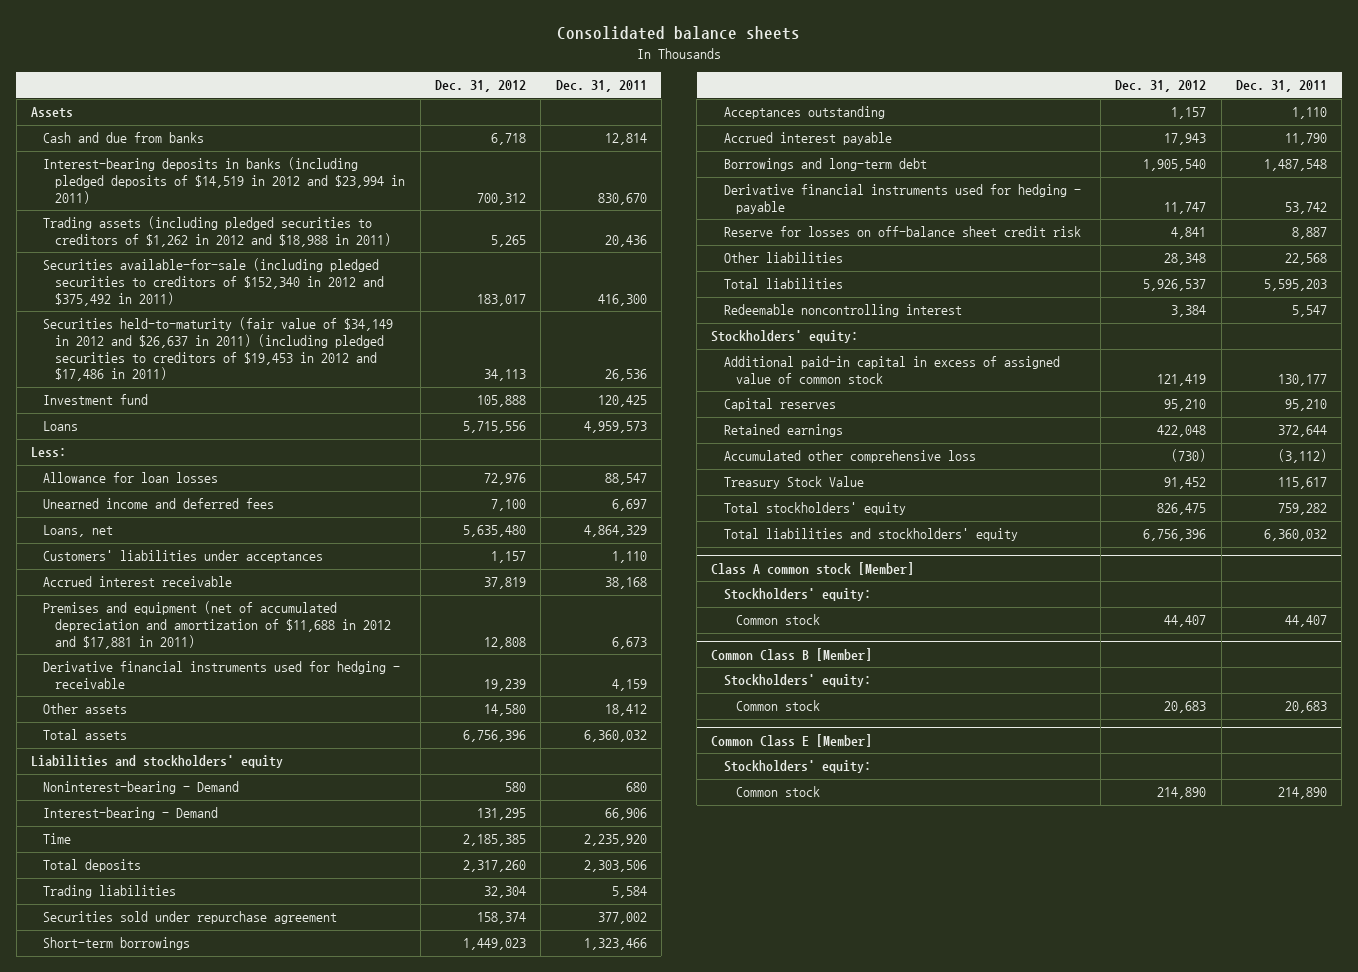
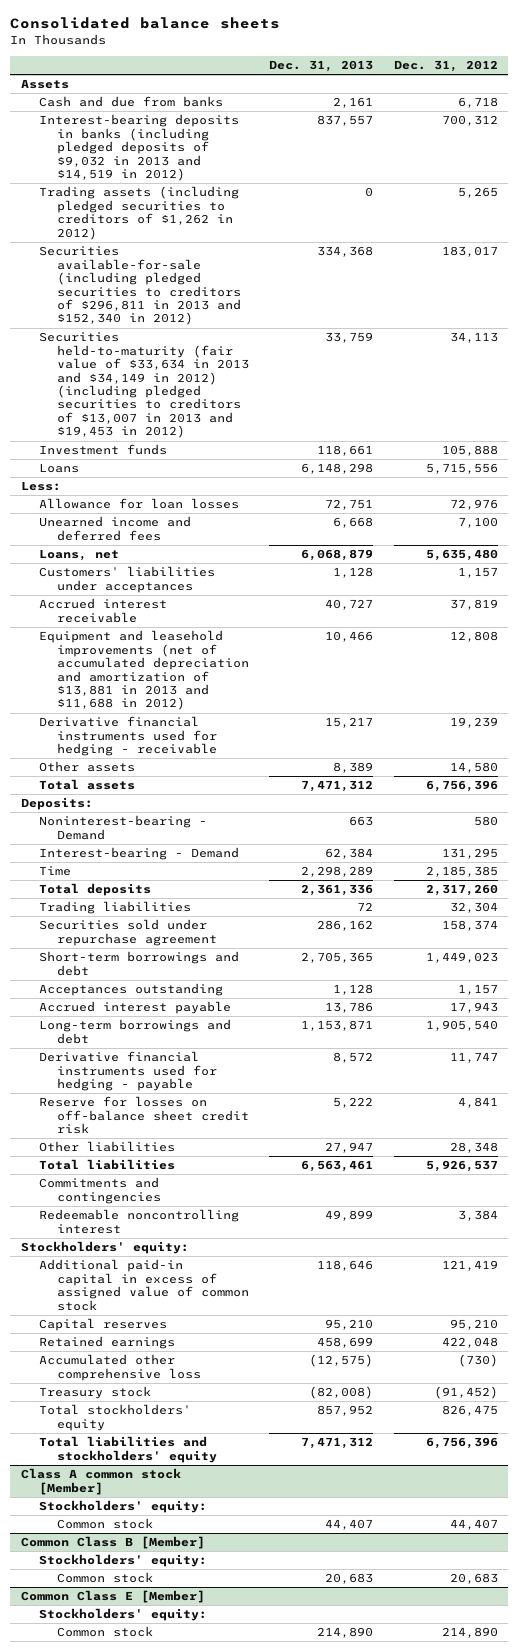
- | Dec. 31, 2012 | Dec. 31, 2011
+ | Dec. 31, 2013 | Dec. 31, 2012
- Interest-bearing deposits in banks (including pledged deposits of $14,519 in 2012 and $23,994 in 2011) | 700,312 | 830,670
- Trading assets (including pledged securities to creditors of $1,262 in 2012 and $18,988 in 2011) | 5,265 | 20,436
- Securities available-for-sale (including pledged securities to creditors of $152,340 in 2012 and $375,492 in 2011) | 183,017 | 416,300
- Securities held-to-maturity (fair value of $34,149 in 2012 and $26,637 in 2011) (including pledged securities to creditors of $19,453 in 2012 and $17,486 in 2011) | 34,113 | 26,536
- Investment fund | 105,888 | 120,425
+ Interest-bearing deposits in banks (including pledged deposits of $9,032 in 2013 and $14,519 in 2012) | 837,557 | 700,312
+ Trading assets (including pledged securities to creditors of $1,262 in 2012) | 0 | 5,265
+ Securities available-for-sale (including pledged securities to creditors of $296,811 in 2013 and $152,340 in 2012) | 334,368 | 183,017
+ Securities held-to-maturity (fair value of $33,634 in 2013 and $34,149 in 2012) (including pledged securities to creditors of $13,007 in 2013 and $19,453 in 2012) | 33,759 | 34,113
+ Investment funds | 118,661 | 105,888
- Premises and equipment (net of accumulated depreciation and amortization of $11,688 in 2012 and $17,881 in 2011) | 12,808 | 6,673
+ Equipment and leasehold improvements (net of accumulated depreciation and amortization of $13,881 in 2013 and $11,688 in 2012) | 10,466 | 12,808
- Liabilities and stockholders' equity
+ Deposits:
- Short-term borrowings | 1,449,023 | 1,323,466
+ Short-term borrowings and debt | 2,705,365 | 1,449,023
- Borrowings and long-term debt | 1,905,540 | 1,487,548
+ Long-term borrowings and debt | 1,153,871 | 1,905,540
+ Commitments and contingencies
- Treasury Stock Value | 91,452 | 115,617
+ Treasury stock | (82,008) | (91,452)

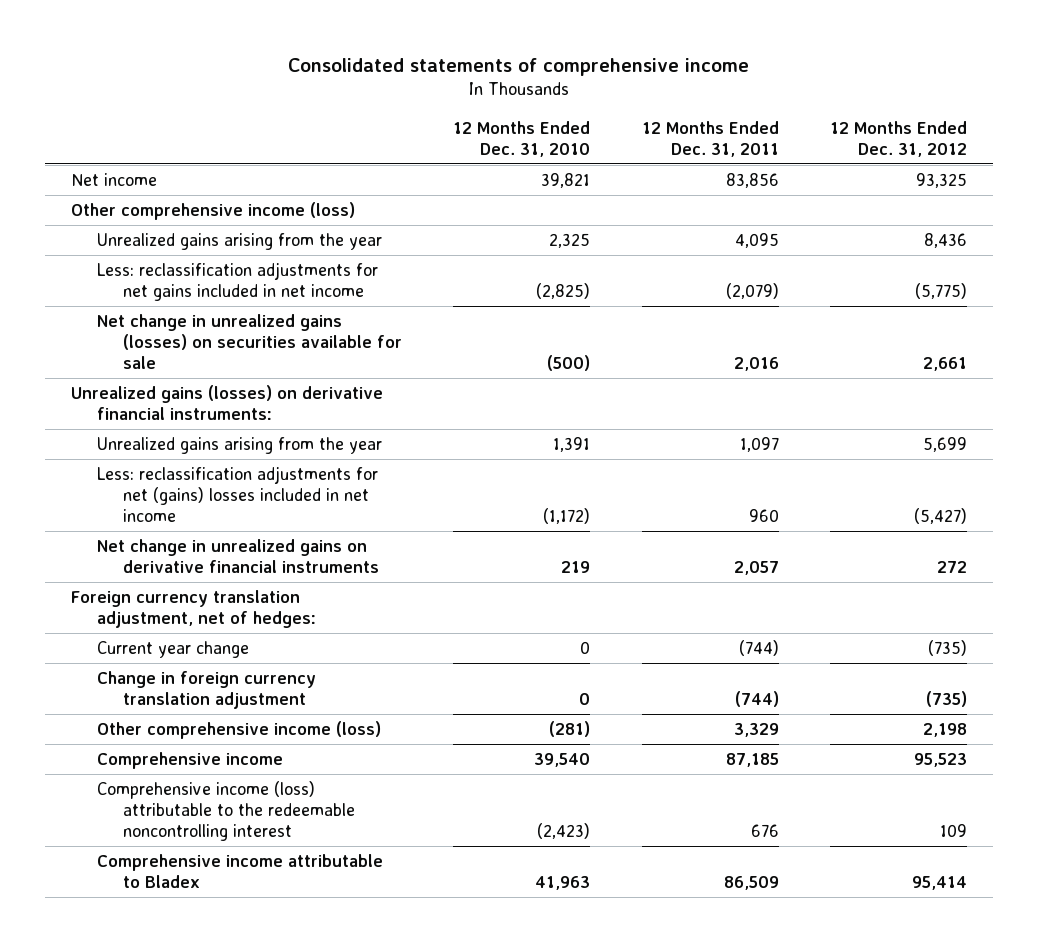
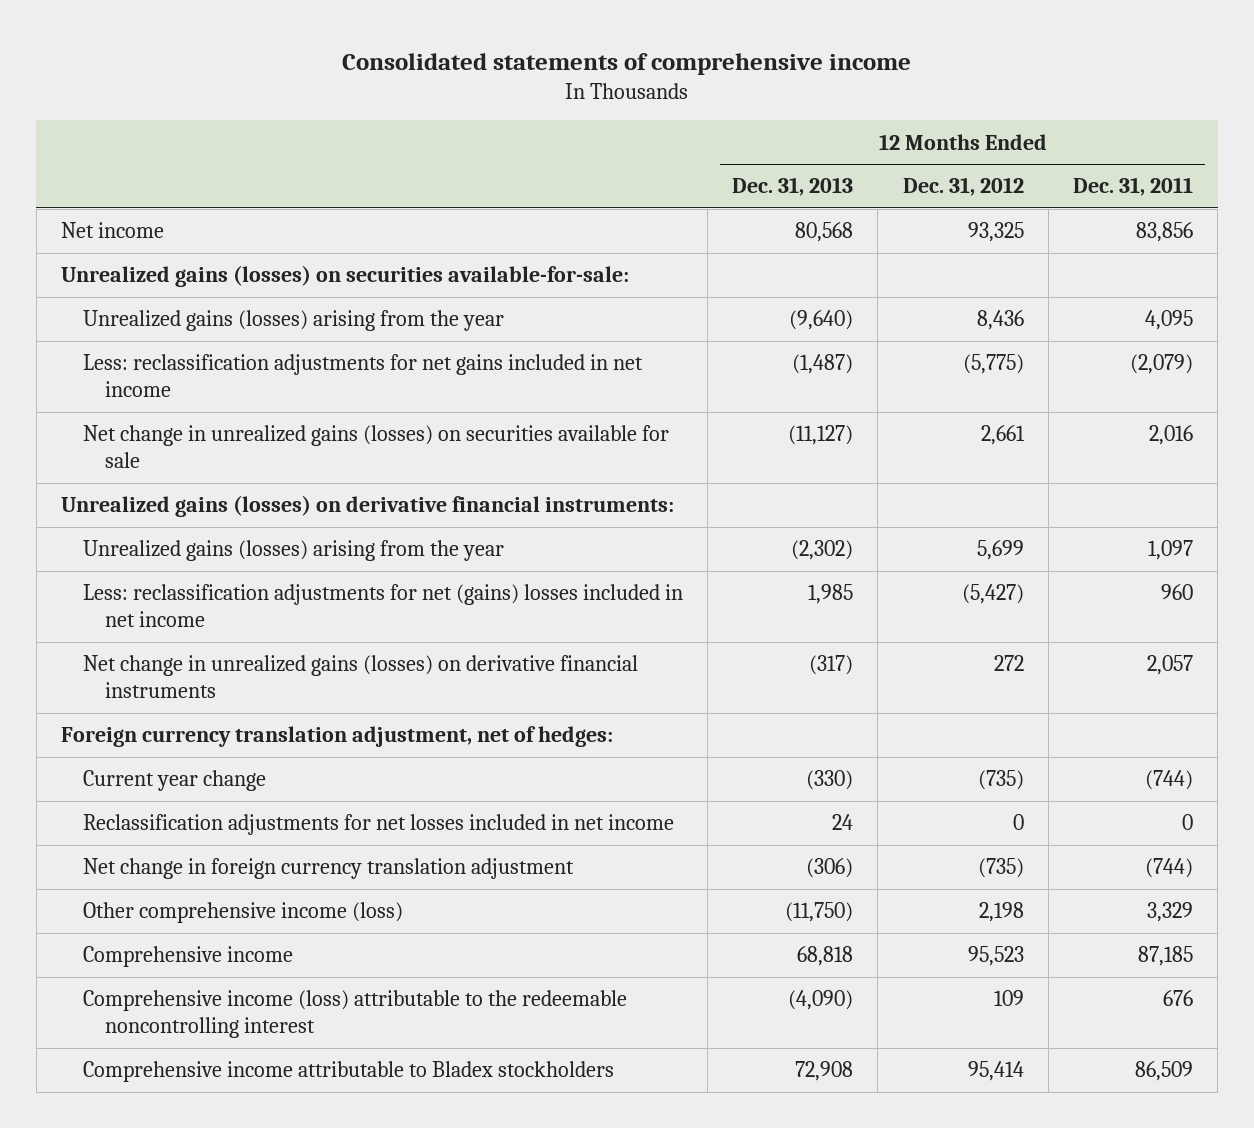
- | 12 Months Ended Dec. 31, 2010 | 12 Months Ended Dec. 31, 2011 | 12 Months Ended Dec. 31, 2012
+ | 12 Months Ended Dec. 31, 2013 | 12 Months Ended Dec. 31, 2012 | 12 Months Ended Dec. 31, 2011
- Other comprehensive income (loss)
- Unrealized gains arising from the year | 2,325 | 4,095 | 8,436
+ Unrealized gains (losses) on securities available-for-sale:
+ Unrealized gains (losses) arising from the year | (9,640) | 8,436 | 4,095
- Unrealized gains arising from the year | 1,391 | 1,097 | 5,699
+ Unrealized gains (losses) arising from the year | (2,302) | 5,699 | 1,097
- Net change in unrealized gains on derivative financial instruments | 219 | 2,057 | 272
+ Net change in unrealized gains (losses) on derivative financial instruments | (317) | 272 | 2,057
- Change in foreign currency translation adjustment | 0 | (744) | (735)
+ Reclassification adjustments for net losses included in net income | 24 | 0 | 0
+ Net change in foreign currency translation adjustment | (306) | (735) | (744)
- Comprehensive income attributable to Bladex | 41,963 | 86,509 | 95,414
+ Comprehensive income attributable to Bladex stockholders | 72,908 | 95,414 | 86,509

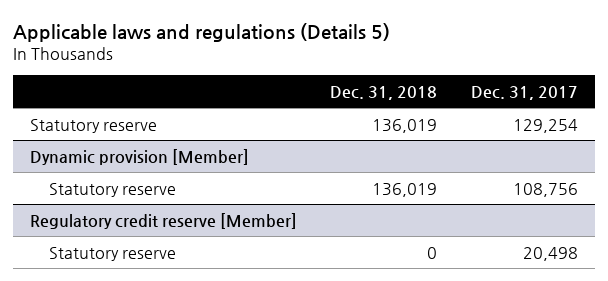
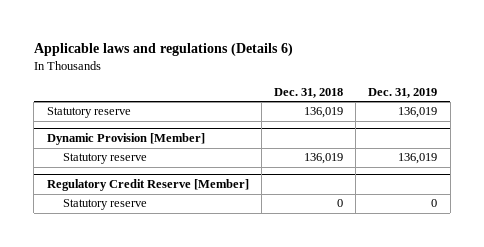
- Applicable laws and regulations (Details 5)
+ Applicable laws and regulations (Details 6)
- | Dec. 31, 2018 | Dec. 31, 2017
+ | Dec. 31, 2018 | Dec. 31, 2019
- Dynamic provision [Member]
+ Dynamic Provision [Member]
- Regulatory credit reserve [Member]
+ Regulatory Credit Reserve [Member]

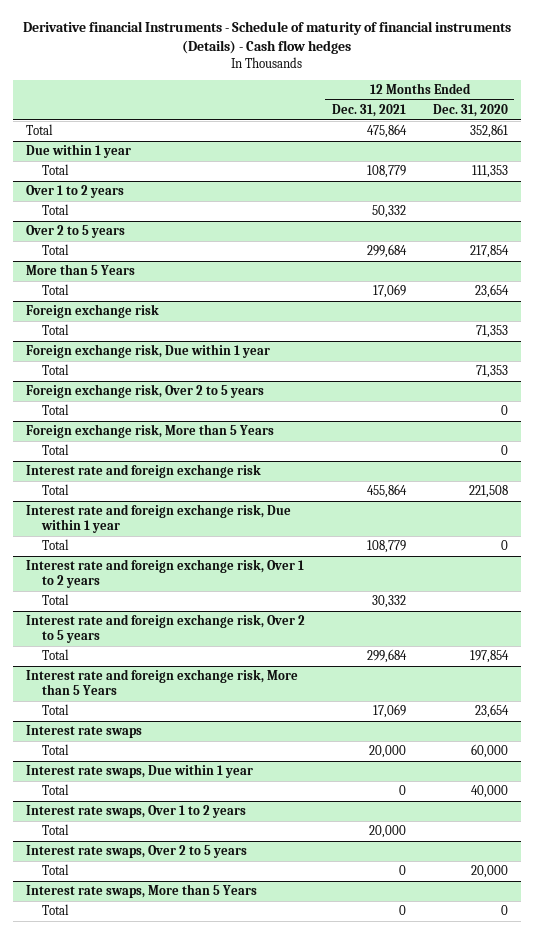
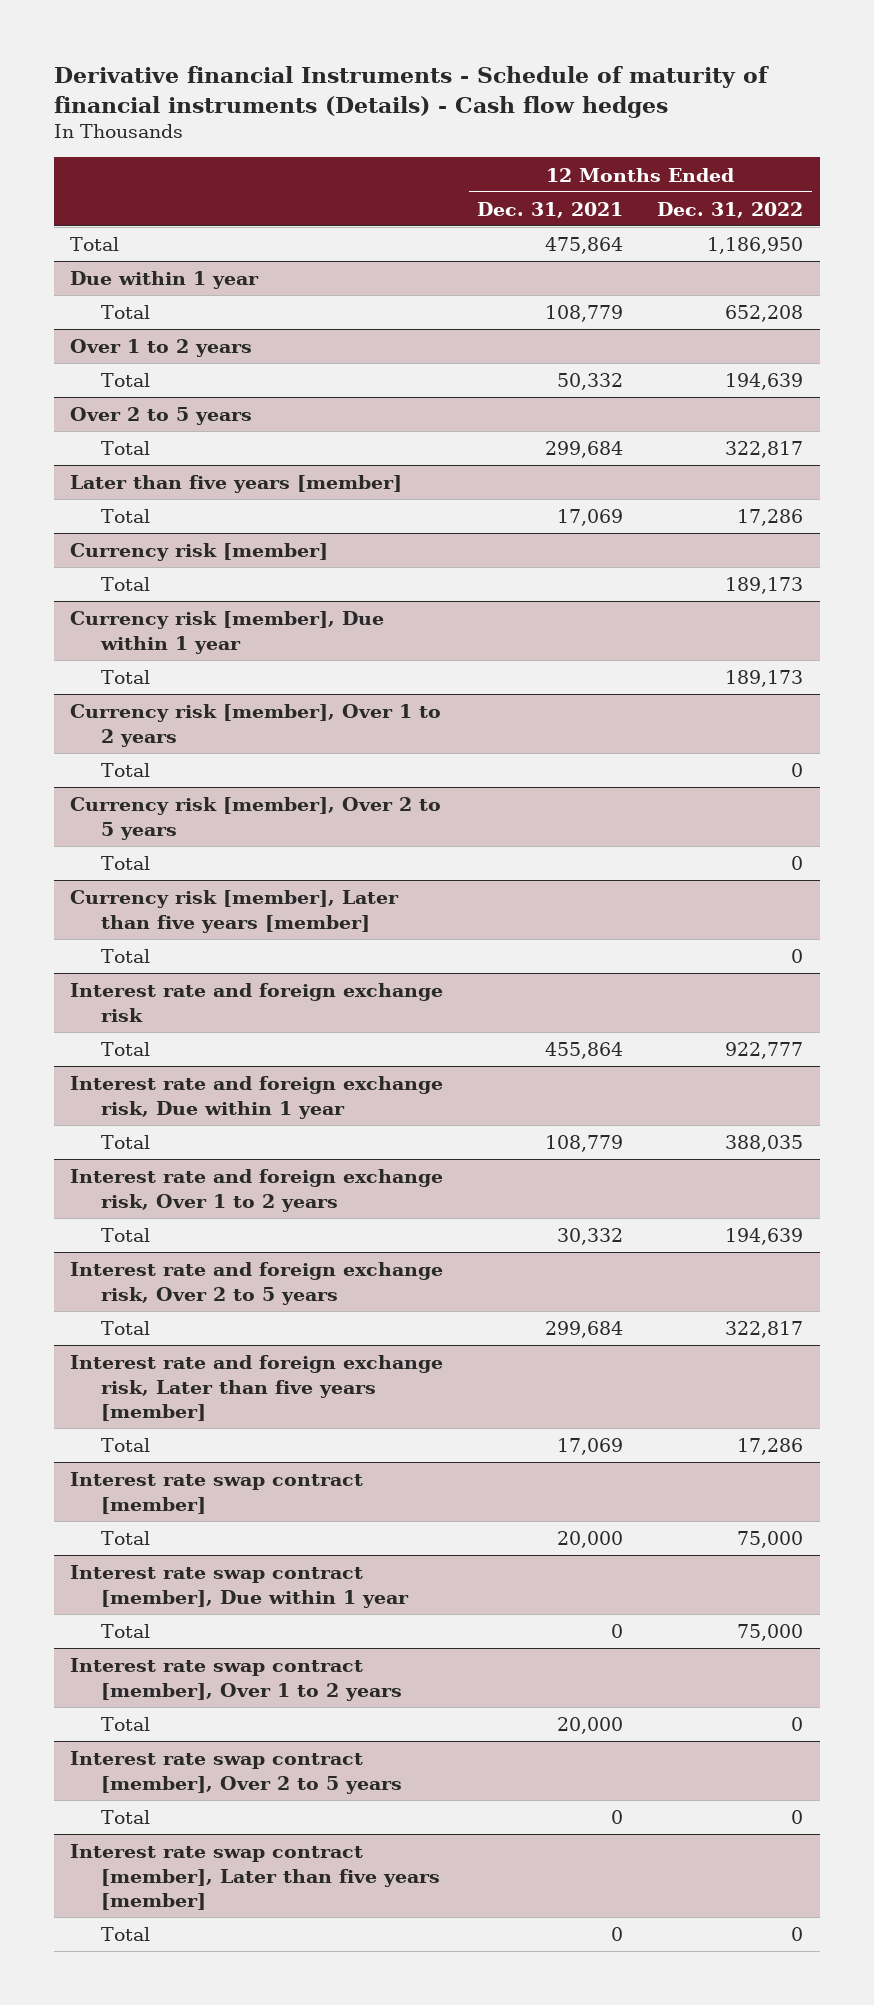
- | 12 Months Ended Dec. 31, 2021 | 12 Months Ended Dec. 31, 2020
+ | 12 Months Ended Dec. 31, 2021 | 12 Months Ended Dec. 31, 2022
- More than 5 Years
+ Later than five years [member]
- Foreign exchange risk
+ Currency risk [member]
- Foreign exchange risk, Due within 1 year
+ Currency risk [member], Due within 1 year
- Foreign exchange risk, Over 2 to 5 years
+ Currency risk [member], Over 1 to 2 years
- Foreign exchange risk, More than 5 Years
+ Currency risk [member], Over 2 to 5 years
+ Currency risk [member], Later than five years [member]
+ Total | | 0
- Interest rate and foreign exchange risk, More than 5 Years
+ Interest rate and foreign exchange risk, Later than five years [member]
- Interest rate swaps
+ Interest rate swap contract [member]
- Interest rate swaps, Due within 1 year
+ Interest rate swap contract [member], Due within 1 year
- Interest rate swaps, Over 1 to 2 years
+ Interest rate swap contract [member], Over 1 to 2 years
- Interest rate swaps, Over 2 to 5 years
+ Interest rate swap contract [member], Over 2 to 5 years
- Interest rate swaps, More than 5 Years
+ Interest rate swap contract [member], Later than five years [member]

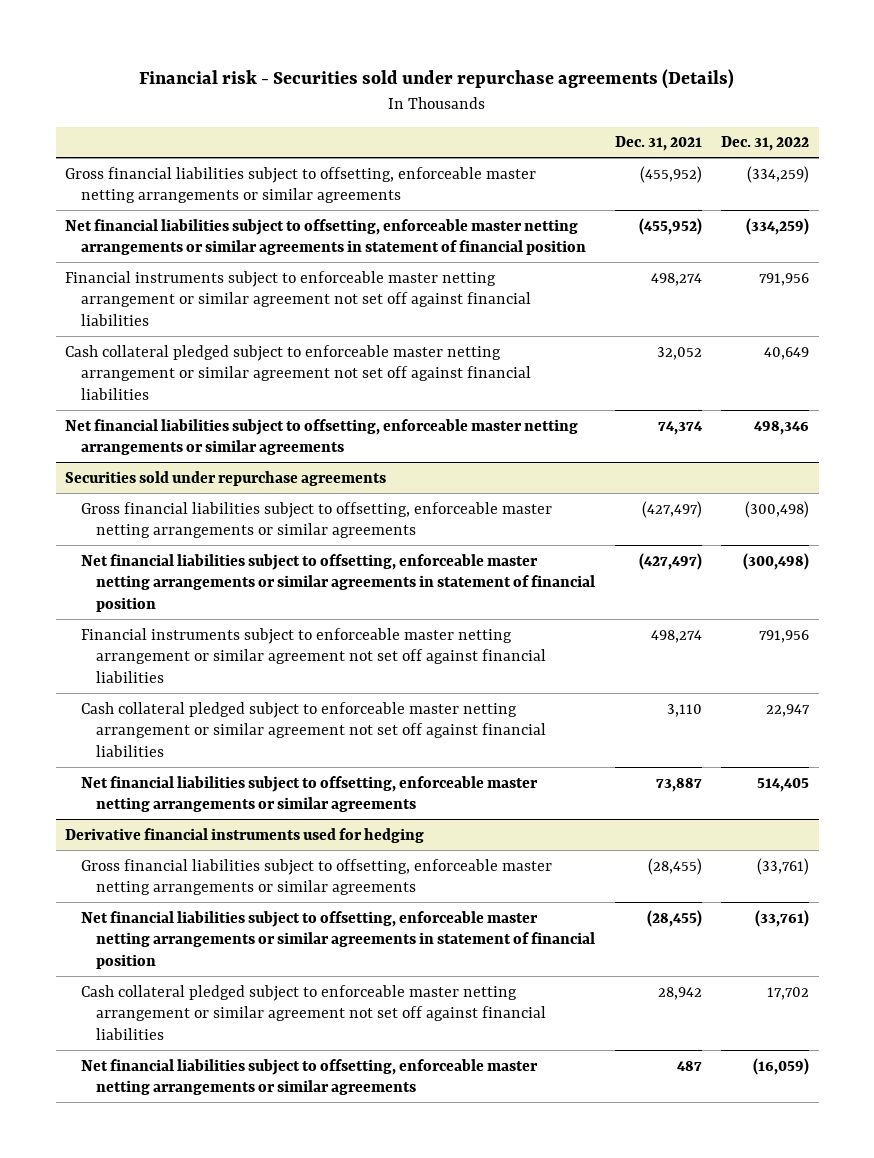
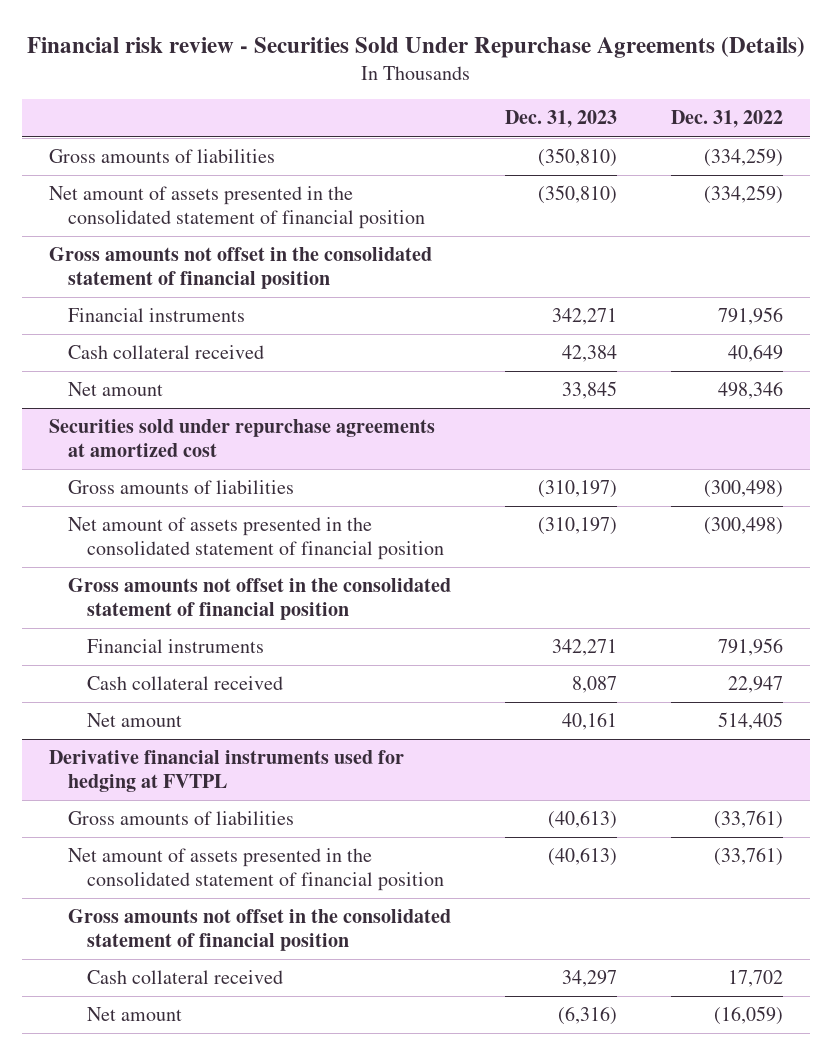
- Financial risk - Securities sold under repurchase agreements (Details)
+ Financial risk review - Securities Sold Under Repurchase Agreements (Details)
- | Dec. 31, 2021 | Dec. 31, 2022
+ | Dec. 31, 2023 | Dec. 31, 2022
- Gross financial liabilities subject to offsetting, enforceable master netting arrangements or similar agreements | (455,952) | (334,259)
- Net financial liabilities subject to offsetting, enforceable master netting arrangements or similar agreements in statement of financial position | (455,952) | (334,259)
- Financial instruments subject to enforceable master netting arrangement or similar agreement not set off against financial liabilities | 498,274 | 791,956
- Cash collateral pledged subject to enforceable master netting arrangement or similar agreement not set off against financial liabilities | 32,052 | 40,649
- Net financial liabilities subject to offsetting, enforceable master netting arrangements or similar agreements | 74,374 | 498,346
- Securities sold under repurchase agreements
- Gross financial liabilities subject to offsetting, enforceable master netting arrangements or similar agreements | (427,497) | (300,498)
- Net financial liabilities subject to offsetting, enforceable master netting arrangements or similar agreements in statement of financial position | (427,497) | (300,498)
- Financial instruments subject to enforceable master netting arrangement or similar agreement not set off against financial liabilities | 498,274 | 791,956
- Cash collateral pledged subject to enforceable master netting arrangement or similar agreement not set off against financial liabilities | 3,110 | 22,947
- Net financial liabilities subject to offsetting, enforceable master netting arrangements or similar agreements | 73,887 | 514,405
- Derivative financial instruments used for hedging
- Gross financial liabilities subject to offsetting, enforceable master netting arrangements or similar agreements | (28,455) | (33,761)
- Net financial liabilities subject to offsetting, enforceable master netting arrangements or similar agreements in statement of financial position | (28,455) | (33,761)
- Cash collateral pledged subject to enforceable master netting arrangement or similar agreement not set off against financial liabilities | 28,942 | 17,702
- Net financial liabilities subject to offsetting, enforceable master netting arrangements or similar agreements | 487 | (16,059)
+ Gross amounts of liabilities | (350,810) | (334,259)
+ Net amount of assets presented in the consolidated statement of financial position | (350,810) | (334,259)
+ Gross amounts not offset in the consolidated statement of financial position
+ Financial instruments | 342,271 | 791,956
+ Cash collateral received | 42,384 | 40,649
+ Net amount | 33,845 | 498,346
+ Securities sold under repurchase agreements at amortized cost
+ Gross amounts of liabilities | (310,197) | (300,498)
+ Net amount of assets presented in the consolidated statement of financial position | (310,197) | (300,498)
+ Gross amounts not offset in the consolidated statement of financial position
+ Financial instruments | 342,271 | 791,956
+ Cash collateral received | 8,087 | 22,947
+ Net amount | 40,161 | 514,405
+ Derivative financial instruments used for hedging at FVTPL
+ Gross amounts of liabilities | (40,613) | (33,761)
+ Net amount of assets presented in the consolidated statement of financial position | (40,613) | (33,761)
+ Gross amounts not offset in the consolidated statement of financial position
+ Cash collateral received | 34,297 | 17,702
+ Net amount | (6,316) | (16,059)

